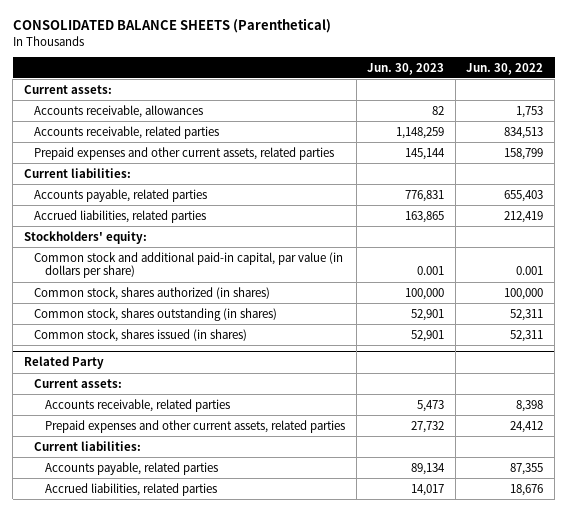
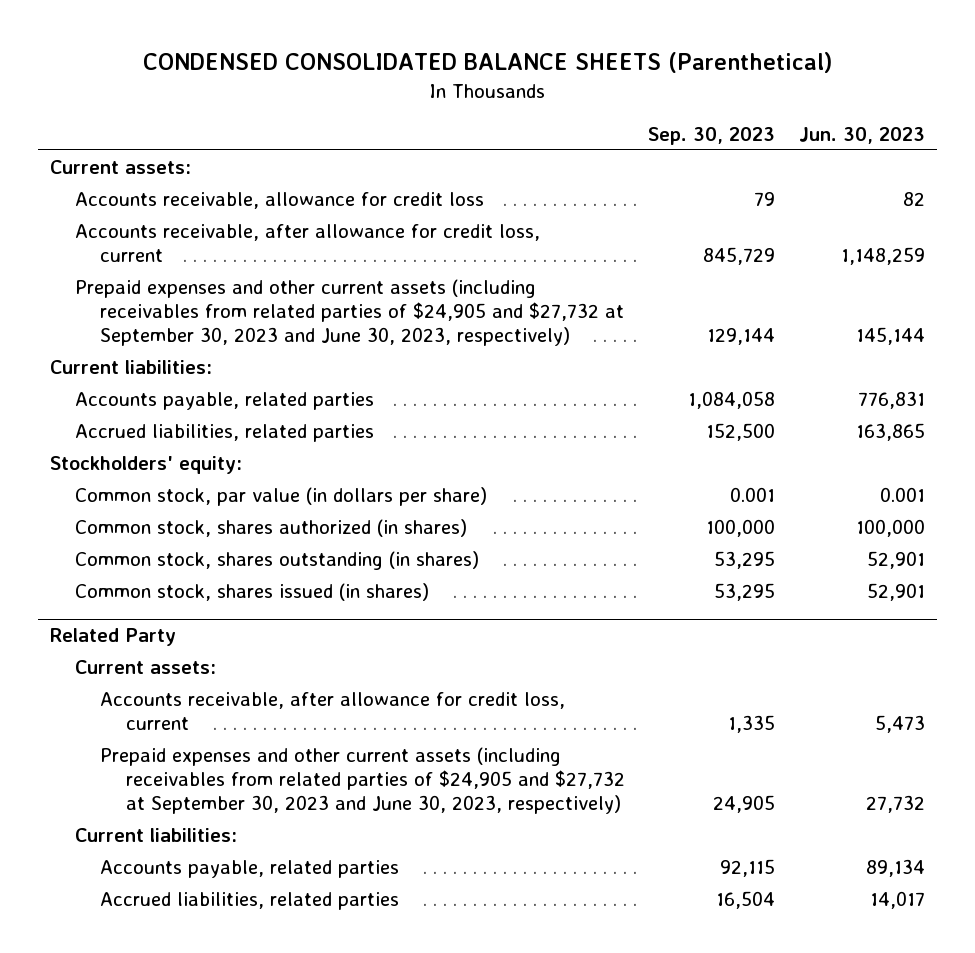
- CONSOLIDATED BALANCE SHEETS (Parenthetical)
+ CONDENSED CONSOLIDATED BALANCE SHEETS (Parenthetical)
- | Jun. 30, 2023 | Jun. 30, 2022
+ | Sep. 30, 2023 | Jun. 30, 2023
- Accounts receivable, allowances | 82 | 1,753
- Accounts receivable, related parties | 1,148,259 | 834,513
- Prepaid expenses and other current assets, related parties | 145,144 | 158,799
+ Accounts receivable, allowance for credit loss | 79 | 82
+ Accounts receivable, after allowance for credit loss, current | 845,729 | 1,148,259
+ Prepaid expenses and other current assets (including receivables from related parties of $24,905 and $27,732 at September 30, 2023 and June 30, 2023, respectively) | 129,144 | 145,144
- Common stock and additional paid-in capital, par value (in dollars per share) | 0.001 | 0.001
+ Common stock, par value (in dollars per share) | 0.001 | 0.001
@ Related Party
- Accounts receivable, related parties | 5,473 | 8,398
- Prepaid expenses and other current assets, related parties | 27,732 | 24,412
+ Accounts receivable, after allowance for credit loss, current | 1,335 | 5,473
+ Prepaid expenses and other current assets (including receivables from related parties of $24,905 and $27,732 at September 30, 2023 and June 30, 2023, respectively) | 24,905 | 27,732

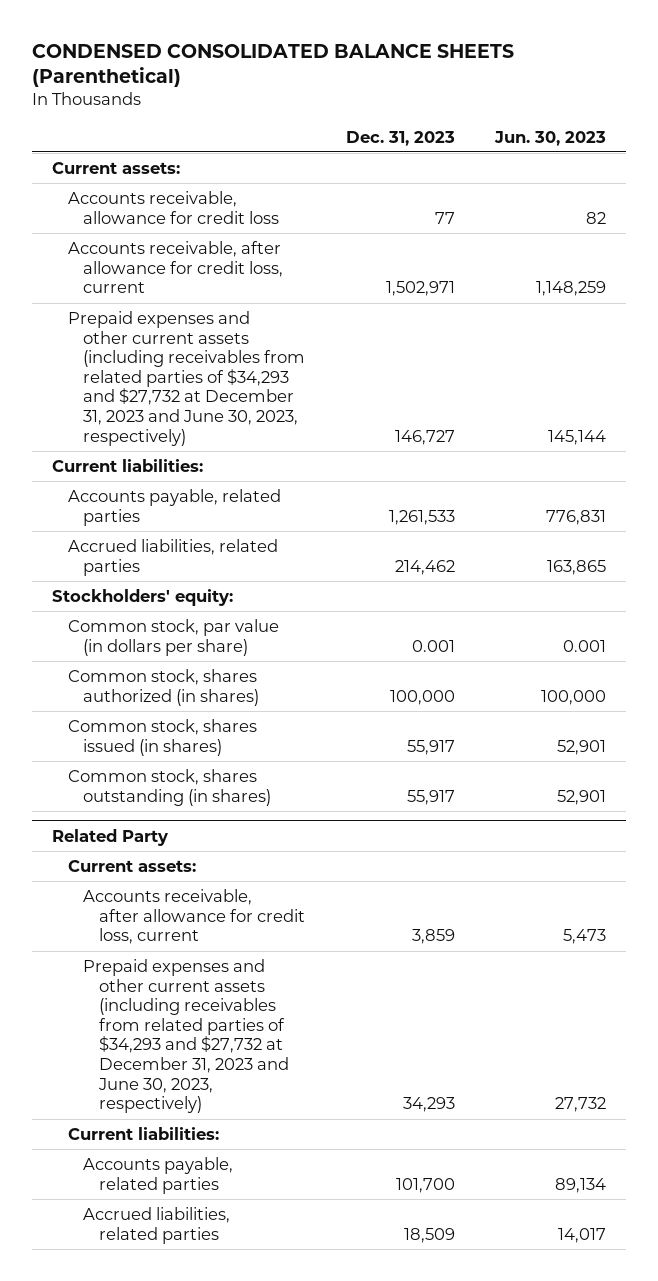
- | Sep. 30, 2023 | Jun. 30, 2023
+ | Dec. 31, 2023 | Jun. 30, 2023
- Prepaid expenses and other current assets (including receivables from related parties of $24,905 and $27,732 at September 30, 2023 and June 30, 2023, respectively) | 129,144 | 145,144
+ Prepaid expenses and other current assets (including receivables from related parties of $34,293 and $27,732 at December 31, 2023 and June 30, 2023, respectively) | 146,727 | 145,144
moved down: Common stock, shares outstanding (in shares) | 55,917 | 52,901
@ Related Party
- Prepaid expenses and other current assets (including receivables from related parties of $24,905 and $27,732 at September 30, 2023 and June 30, 2023, respectively) | 24,905 | 27,732
+ Prepaid expenses and other current assets (including receivables from related parties of $34,293 and $27,732 at December 31, 2023 and June 30, 2023, respectively) | 34,293 | 27,732

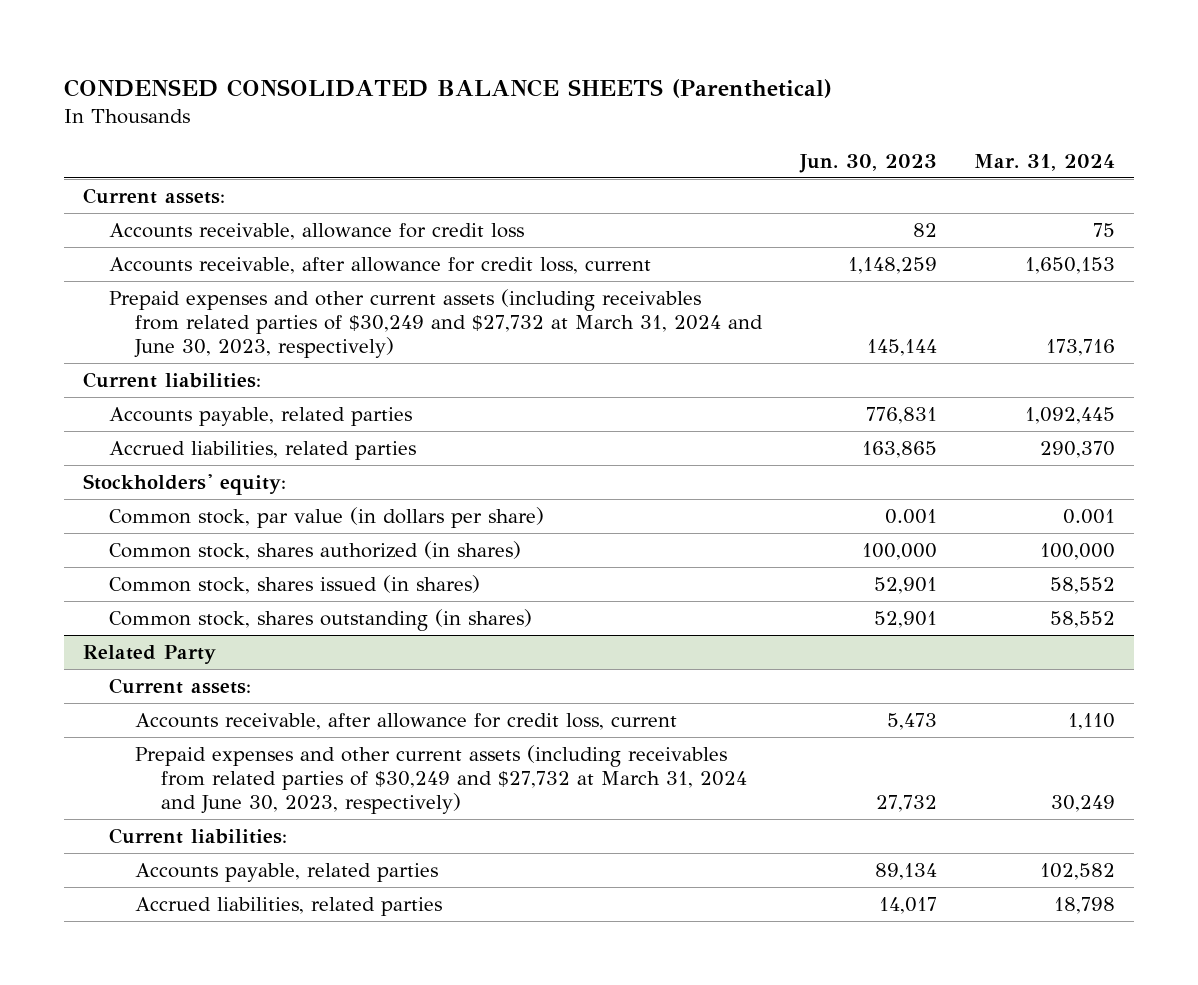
- | Dec. 31, 2023 | Jun. 30, 2023
+ | Jun. 30, 2023 | Mar. 31, 2024
- Prepaid expenses and other current assets (including receivables from related parties of $34,293 and $27,732 at December 31, 2023 and June 30, 2023, respectively) | 146,727 | 145,144
+ Prepaid expenses and other current assets (including receivables from related parties of $30,249 and $27,732 at March 31, 2024 and June 30, 2023, respectively) | 145,144 | 173,716
@ Related Party
- Prepaid expenses and other current assets (including receivables from related parties of $34,293 and $27,732 at December 31, 2023 and June 30, 2023, respectively) | 34,293 | 27,732
+ Prepaid expenses and other current assets (including receivables from related parties of $30,249 and $27,732 at March 31, 2024 and June 30, 2023, respectively) | 27,732 | 30,249

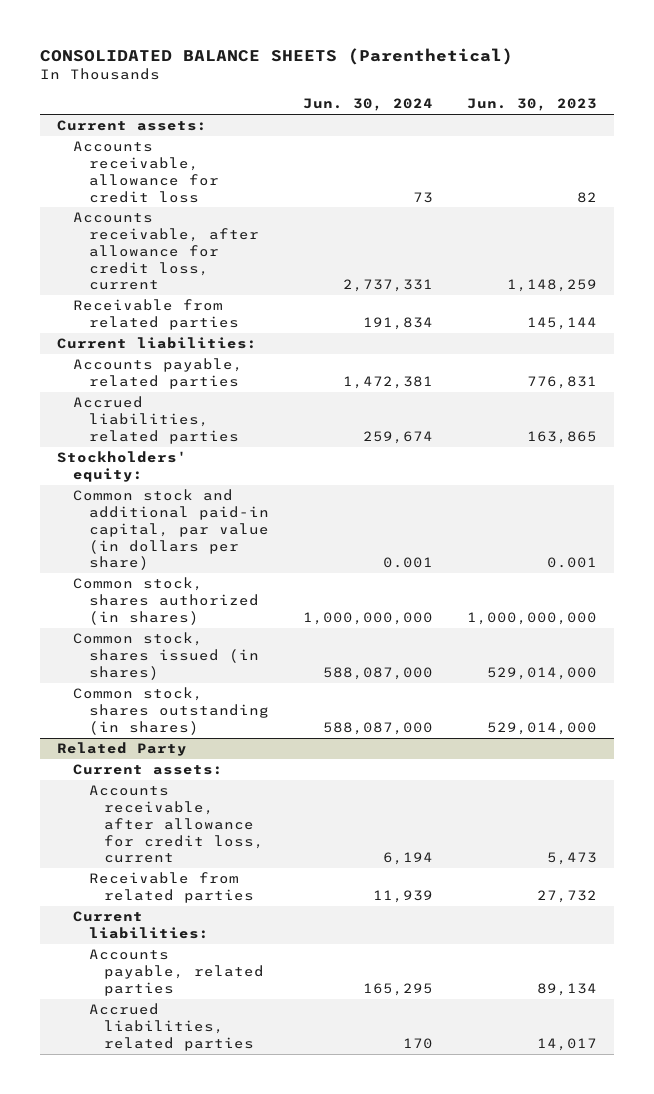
- CONDENSED CONSOLIDATED BALANCE SHEETS (Parenthetical)
+ CONSOLIDATED BALANCE SHEETS (Parenthetical)
- | Jun. 30, 2023 | Mar. 31, 2024
+ | Jun. 30, 2024 | Jun. 30, 2023
- Prepaid expenses and other current assets (including receivables from related parties of $30,249 and $27,732 at March 31, 2024 and June 30, 2023, respectively) | 145,144 | 173,716
+ Receivable from related parties | 191,834 | 145,144
- Common stock, par value (in dollars per share) | 0.001 | 0.001
- Common stock, shares authorized (in shares) | 100,000 | 100,000
- Common stock, shares issued (in shares) | 52,901 | 58,552
- Common stock, shares outstanding (in shares) | 52,901 | 58,552
+ Common stock and additional paid-in capital, par value (in dollars per share) | 0.001 | 0.001
+ Common stock, shares authorized (in shares) | 1,000,000,000 | 1,000,000,000
+ Common stock, shares issued (in shares) | 588,087,000 | 529,014,000
+ Common stock, shares outstanding (in shares) | 588,087,000 | 529,014,000
@ Related Party
- Prepaid expenses and other current assets (including receivables from related parties of $30,249 and $27,732 at March 31, 2024 and June 30, 2023, respectively) | 27,732 | 30,249
+ Receivable from related parties | 11,939 | 27,732

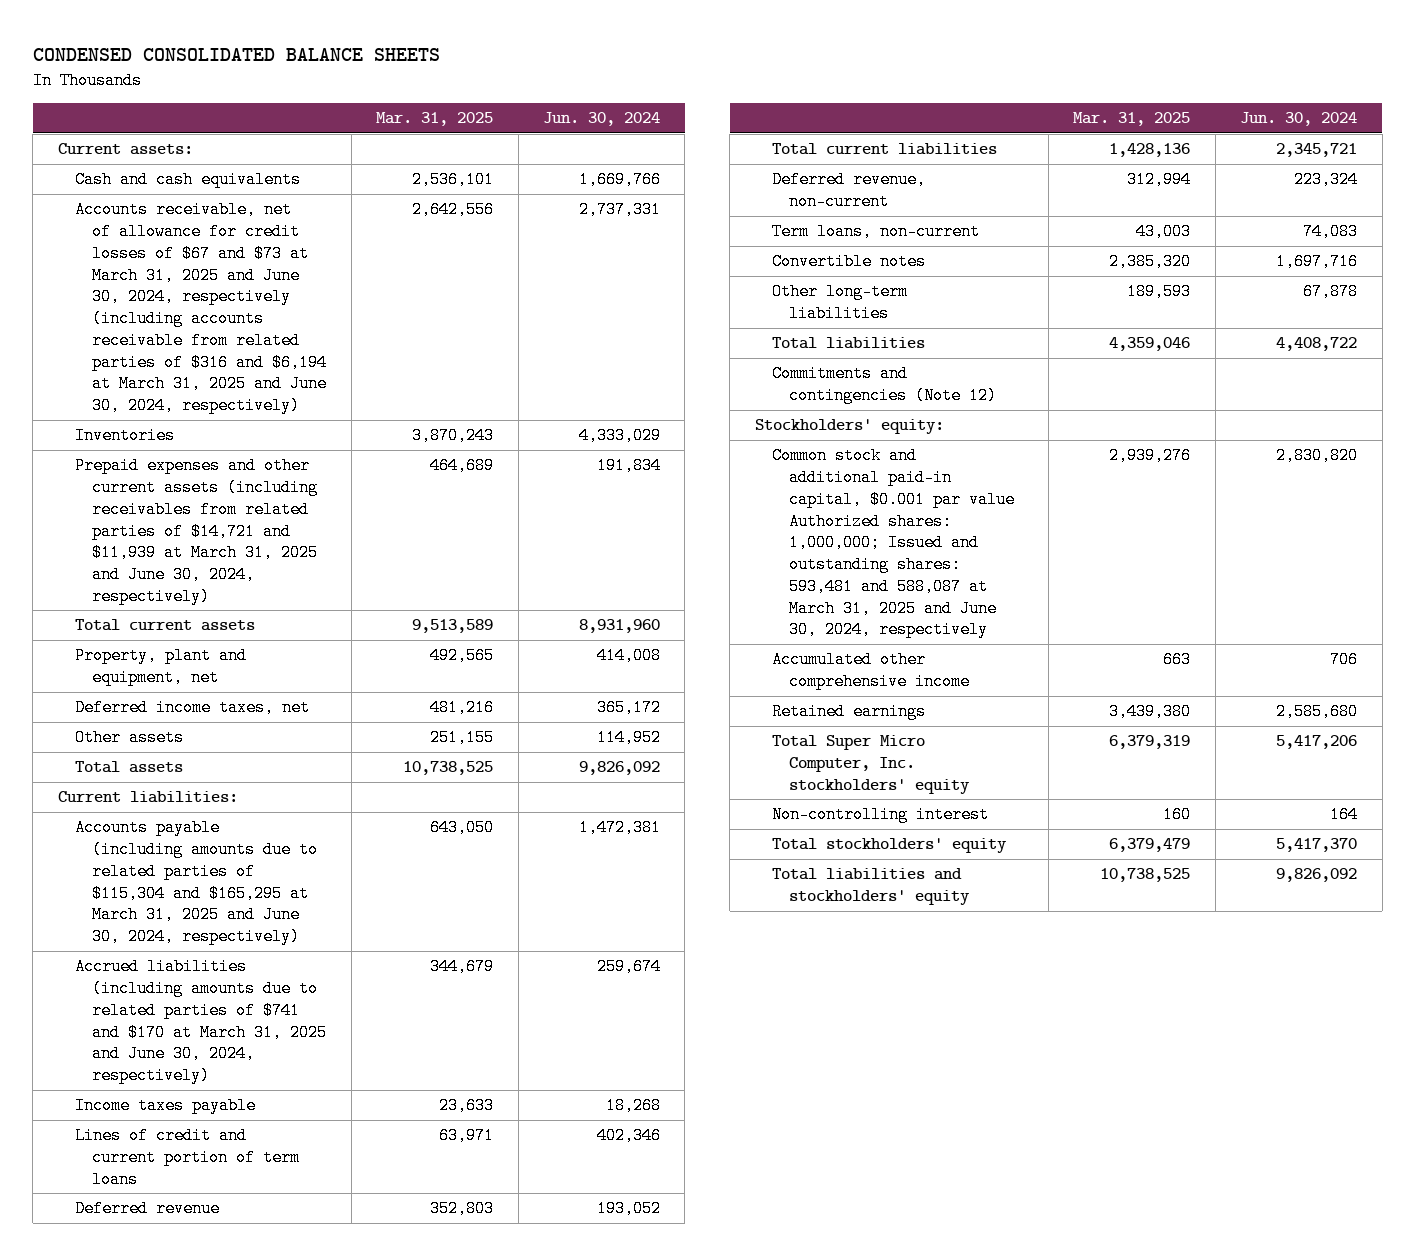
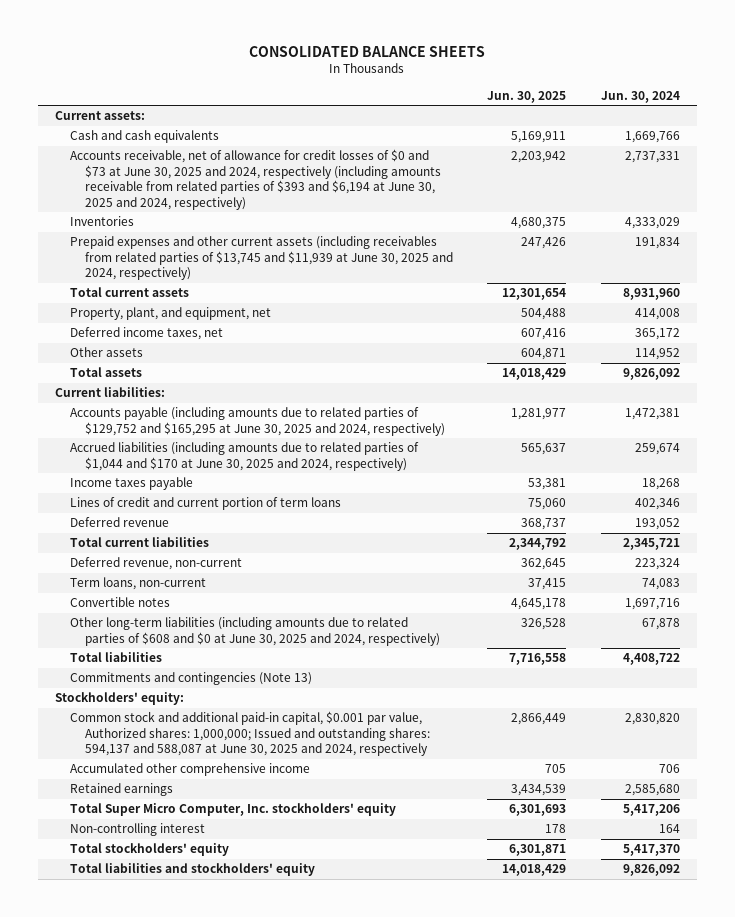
- CONDENSED CONSOLIDATED BALANCE SHEETS
+ CONSOLIDATED BALANCE SHEETS
- | Mar. 31, 2025 | Jun. 30, 2024
+ | Jun. 30, 2025 | Jun. 30, 2024
- Accounts receivable, net of allowance for credit losses of $67 and $73 at March 31, 2025 and June 30, 2024, respectively (including accounts receivable from related parties of $316 and $6,194 at March 31, 2025 and June 30, 2024, respectively) | 2,642,556 | 2,737,331
+ Accounts receivable, net of allowance for credit losses of $0 and $73 at June 30, 2025 and 2024, respectively (including amounts receivable from related parties of $393 and $6,194 at June 30, 2025 and 2024, respectively) | 2,203,942 | 2,737,331
- Prepaid expenses and other current assets (including receivables from related parties of $14,721 and $11,939 at March 31, 2025 and June 30, 2024, respectively) | 464,689 | 191,834
+ Prepaid expenses and other current assets (including receivables from related parties of $13,745 and $11,939 at June 30, 2025 and 2024, respectively) | 247,426 | 191,834
- Property, plant and equipment, net | 492,565 | 414,008
+ Property, plant, and equipment, net | 504,488 | 414,008
- Accounts payable (including amounts due to related parties of $115,304 and $165,295 at March 31, 2025 and June 30, 2024, respectively) | 643,050 | 1,472,381
- Accrued liabilities (including amounts due to related parties of $741 and $170 at March 31, 2025 and June 30, 2024, respectively) | 344,679 | 259,674
+ Accounts payable (including amounts due to related parties of $129,752 and $165,295 at June 30, 2025 and 2024, respectively) | 1,281,977 | 1,472,381
+ Accrued liabilities (including amounts due to related parties of $1,044 and $170 at June 30, 2025 and 2024, respectively) | 565,637 | 259,674
- Other long-term liabilities | 189,593 | 67,878
+ Other long-term liabilities (including amounts due to related parties of $608 and $0 at June 30, 2025 and 2024, respectively) | 326,528 | 67,878
- Commitments and contingencies (Note 12)
+ Commitments and contingencies (Note 13)
- Common stock and additional paid-in capital, $0.001 par value Authorized shares: 1,000,000; Issued and outstanding shares: 593,481 and 588,087 at March 31, 2025 and June 30, 2024, respectively | 2,939,276 | 2,830,820
+ Common stock and additional paid-in capital, $0.001 par value, Authorized shares: 1,000,000; Issued and outstanding shares: 594,137 and 588,087 at June 30, 2025 and 2024, respectively | 2,866,449 | 2,830,820

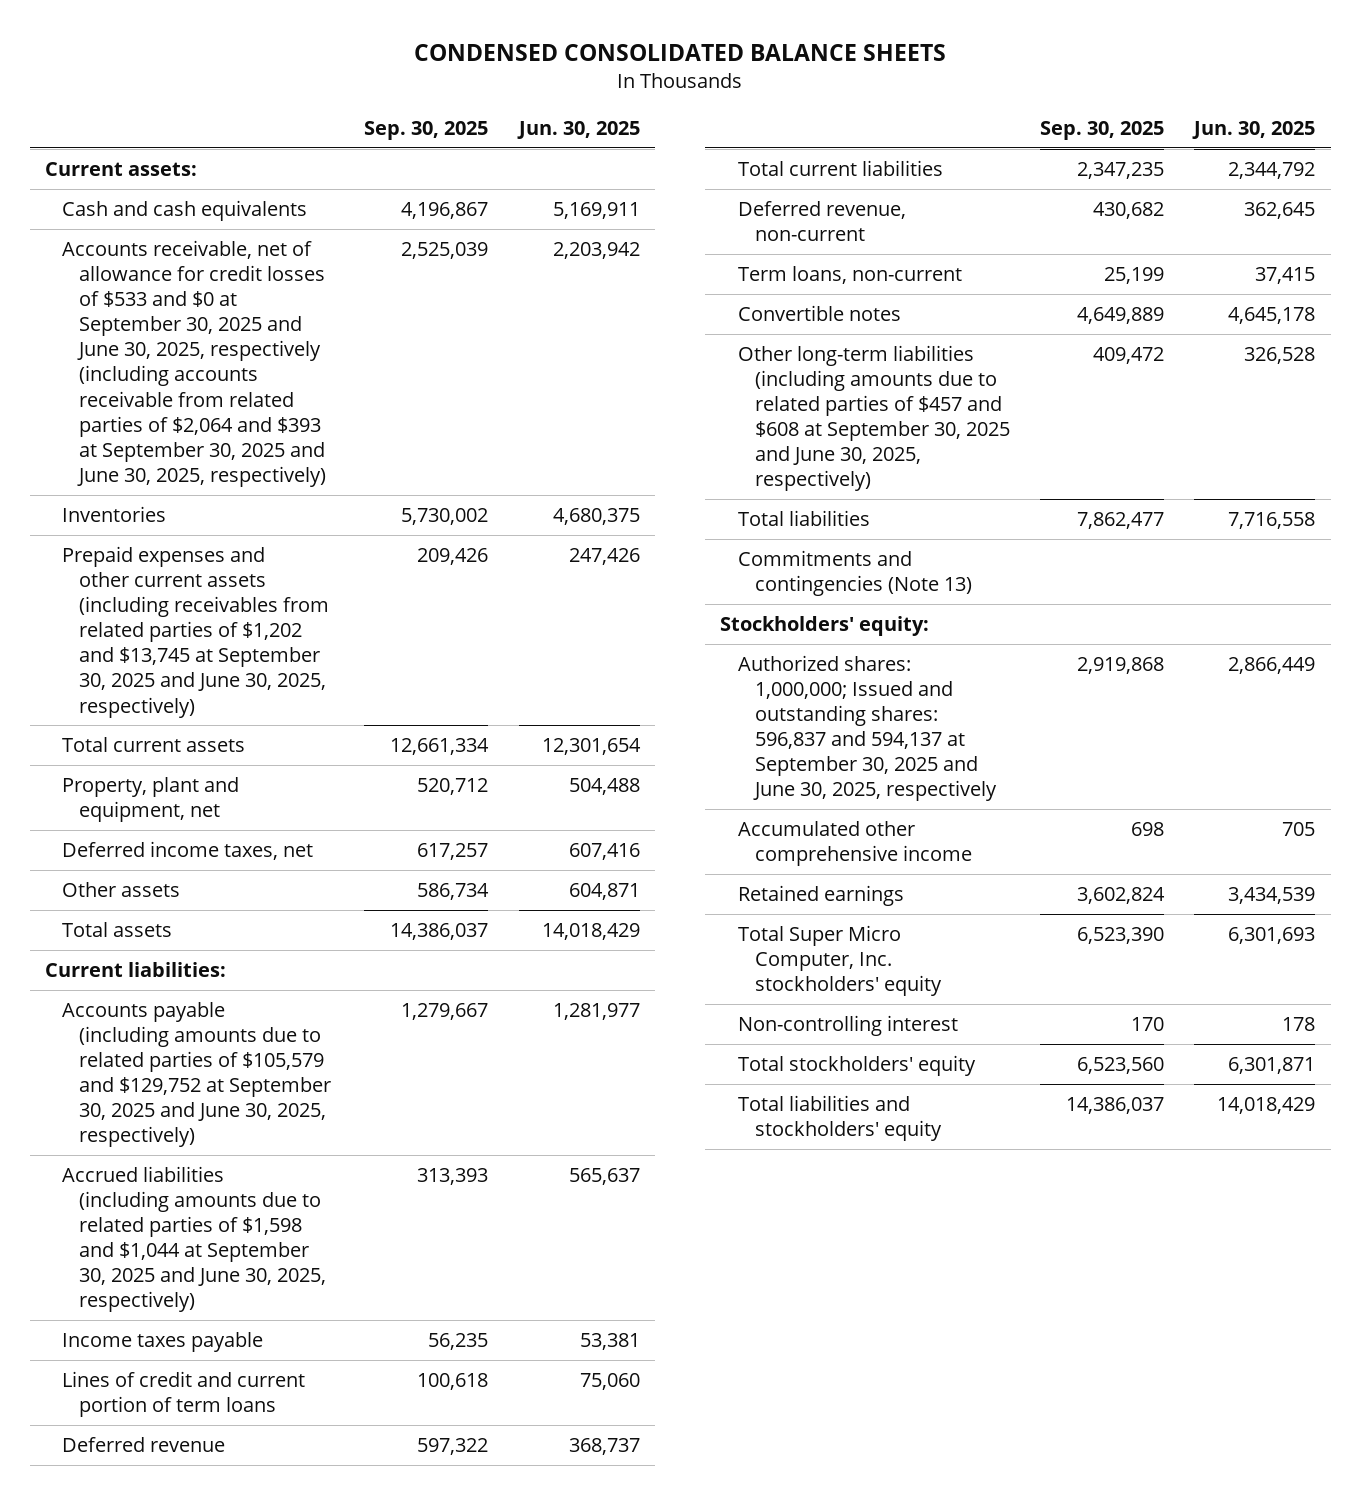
- CONSOLIDATED BALANCE SHEETS
+ CONDENSED CONSOLIDATED BALANCE SHEETS
- | Jun. 30, 2025 | Jun. 30, 2024
+ | Sep. 30, 2025 | Jun. 30, 2025
- Accounts receivable, net of allowance for credit losses of $0 and $73 at June 30, 2025 and 2024, respectively (including amounts receivable from related parties of $393 and $6,194 at June 30, 2025 and 2024, respectively) | 2,203,942 | 2,737,331
+ Accounts receivable, net of allowance for credit losses of $533 and $0 at September 30, 2025 and June 30, 2025, respectively (including accounts receivable from related parties of $2,064 and $393 at September 30, 2025 and June 30, 2025, respectively) | 2,525,039 | 2,203,942
- Prepaid expenses and other current assets (including receivables from related parties of $13,745 and $11,939 at June 30, 2025 and 2024, respectively) | 247,426 | 191,834
+ Prepaid expenses and other current assets (including receivables from related parties of $1,202 and $13,745 at September 30, 2025 and June 30, 2025, respectively) | 209,426 | 247,426
- Property, plant, and equipment, net | 504,488 | 414,008
+ Property, plant and equipment, net | 520,712 | 504,488
- Accounts payable (including amounts due to related parties of $129,752 and $165,295 at June 30, 2025 and 2024, respectively) | 1,281,977 | 1,472,381
- Accrued liabilities (including amounts due to related parties of $1,044 and $170 at June 30, 2025 and 2024, respectively) | 565,637 | 259,674
+ Accounts payable (including amounts due to related parties of $105,579 and $129,752 at September 30, 2025 and June 30, 2025, respectively) | 1,279,667 | 1,281,977
+ Accrued liabilities (including amounts due to related parties of $1,598 and $1,044 at September 30, 2025 and June 30, 2025, respectively) | 313,393 | 565,637
- Other long-term liabilities (including amounts due to related parties of $608 and $0 at June 30, 2025 and 2024, respectively) | 326,528 | 67,878
+ Other long-term liabilities (including amounts due to related parties of $457 and $608 at September 30, 2025 and June 30, 2025, respectively) | 409,472 | 326,528
- Common stock and additional paid-in capital, $0.001 par value, Authorized shares: 1,000,000; Issued and outstanding shares: 594,137 and 588,087 at June 30, 2025 and 2024, respectively | 2,866,449 | 2,830,820
+ Authorized shares: 1,000,000; Issued and outstanding shares: 596,837 and 594,137 at September 30, 2025 and June 30, 2025, respectively | 2,919,868 | 2,866,449

